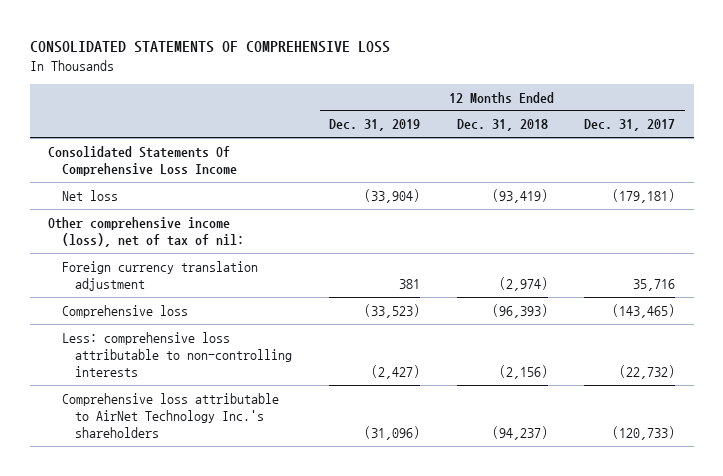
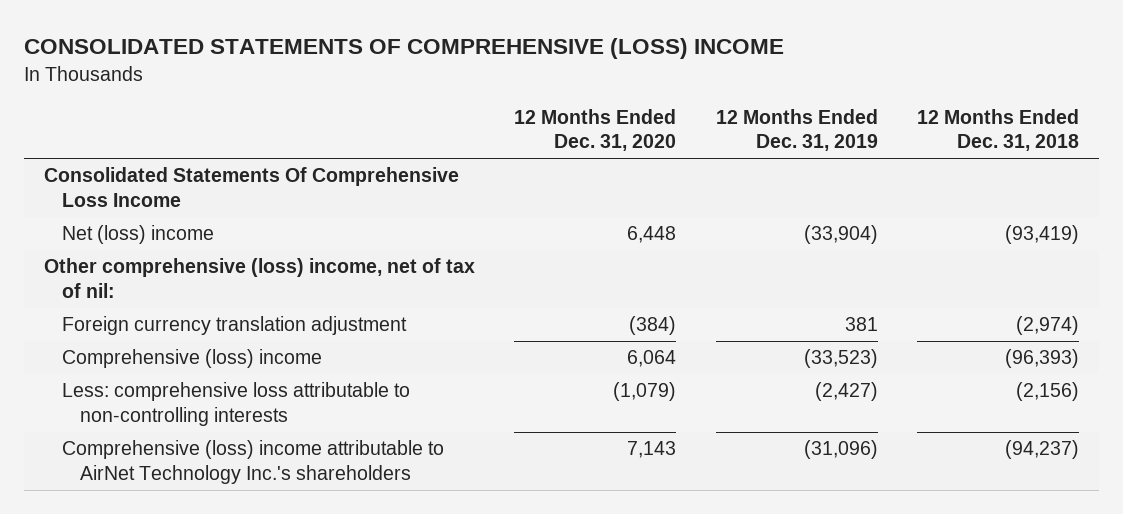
- CONSOLIDATED STATEMENTS OF COMPREHENSIVE LOSS
+ CONSOLIDATED STATEMENTS OF COMPREHENSIVE (LOSS) INCOME
- | 12 Months Ended Dec. 31, 2019 | 12 Months Ended Dec. 31, 2018 | 12 Months Ended Dec. 31, 2017
+ | 12 Months Ended Dec. 31, 2020 | 12 Months Ended Dec. 31, 2019 | 12 Months Ended Dec. 31, 2018
- Net loss | (33,904) | (93,419) | (179,181)
- Other comprehensive income (loss), net of tax of nil:
+ Net (loss) income | 6,448 | (33,904) | (93,419)
+ Other comprehensive (loss) income, net of tax of nil:
- Comprehensive loss | (33,523) | (96,393) | (143,465)
+ Comprehensive (loss) income | 6,064 | (33,523) | (96,393)
- Comprehensive loss attributable to AirNet Technology Inc.'s shareholders | (31,096) | (94,237) | (120,733)
+ Comprehensive (loss) income attributable to AirNet Technology Inc.'s shareholders | 7,143 | (31,096) | (94,237)

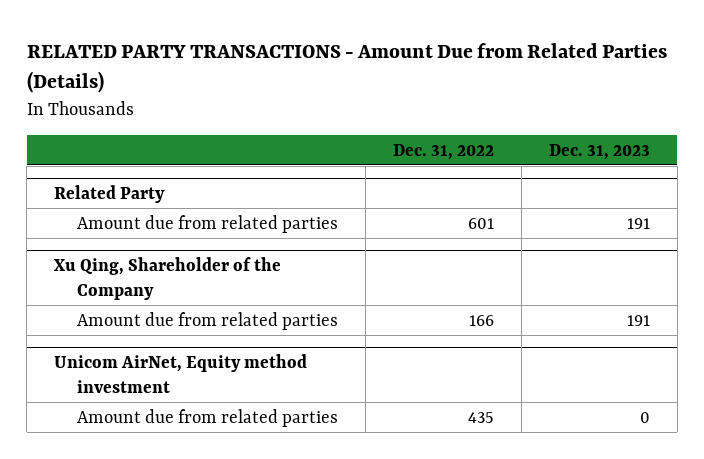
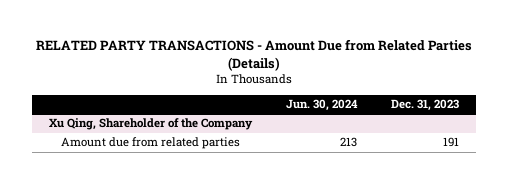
- | Dec. 31, 2022 | Dec. 31, 2023
+ | Jun. 30, 2024 | Dec. 31, 2023
- Related Party
- Amount due from related parties | 601 | 191
- Unicom AirNet, Equity method investment
- Amount due from related parties | 435 | 0

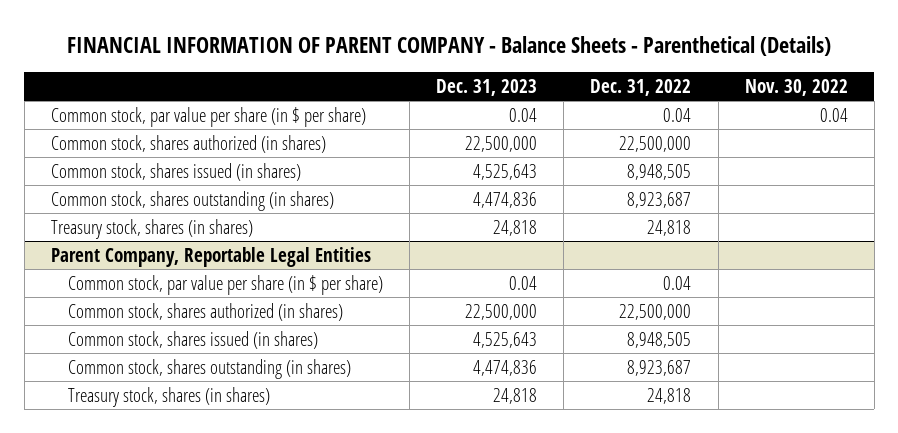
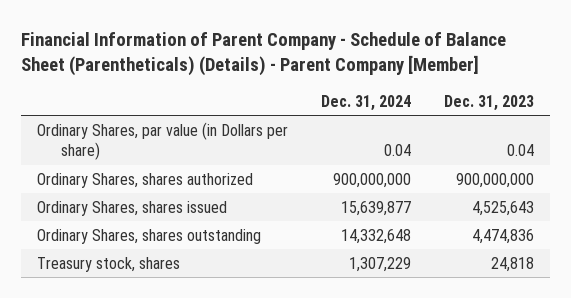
- FINANCIAL INFORMATION OF PARENT COMPANY - Balance Sheets - Parenthetical (Details)
+ Financial Information of Parent Company - Schedule of Balance Sheet (Parentheticals) (Details) - Parent Company [Member]
- | Dec. 31, 2023 | Dec. 31, 2022 | Nov. 30, 2022
+ | Dec. 31, 2024 | Dec. 31, 2023
- Common stock, par value per share (in $ per share) | 0.04 | 0.04 | 0.04
- Common stock, shares authorized (in shares) | 22,500,000 | 22,500,000 |
- Common stock, shares issued (in shares) | 4,525,643 | 8,948,505 |
- Common stock, shares outstanding (in shares) | 4,474,836 | 8,923,687 |
- Treasury stock, shares (in shares) | 24,818 | 24,818 |
- Parent Company, Reportable Legal Entities
- Common stock, par value per share (in $ per share) | 0.04 | 0.04 |
- Common stock, shares authorized (in shares) | 22,500,000 | 22,500,000 |
- Common stock, shares issued (in shares) | 4,525,643 | 8,948,505 |
- Common stock, shares outstanding (in shares) | 4,474,836 | 8,923,687 |
- Treasury stock, shares (in shares) | 24,818 | 24,818 |
+ Ordinary Shares, par value (in Dollars per share) | 0.04 | 0.04
+ Ordinary Shares, shares authorized | 900,000,000 | 900,000,000
+ Ordinary Shares, shares issued | 15,639,877 | 4,525,643
+ Ordinary Shares, shares outstanding | 14,332,648 | 4,474,836
+ Treasury stock, shares | 1,307,229 | 24,818

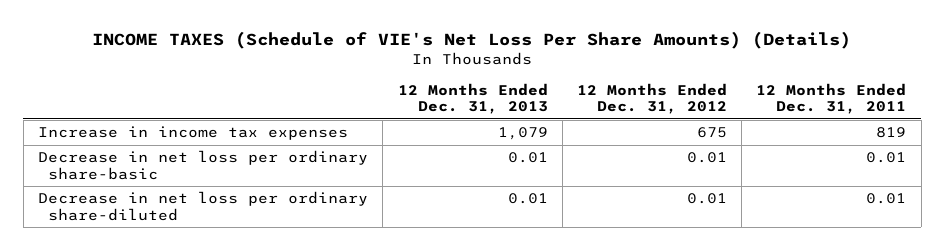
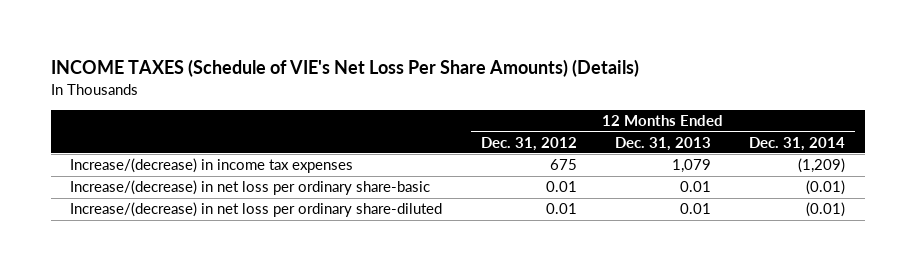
- | 12 Months Ended Dec. 31, 2013 | 12 Months Ended Dec. 31, 2012 | 12 Months Ended Dec. 31, 2011
+ | 12 Months Ended Dec. 31, 2012 | 12 Months Ended Dec. 31, 2013 | 12 Months Ended Dec. 31, 2014
- Increase in income tax expenses | 1,079 | 675 | 819
- Decrease in net loss per ordinary share-basic | 0.01 | 0.01 | 0.01
- Decrease in net loss per ordinary share-diluted | 0.01 | 0.01 | 0.01
+ Increase/(decrease) in income tax expenses | 675 | 1,079 | (1,209)
+ Increase/(decrease) in net loss per ordinary share-basic | 0.01 | 0.01 | (0.01)
+ Increase/(decrease) in net loss per ordinary share-diluted | 0.01 | 0.01 | (0.01)

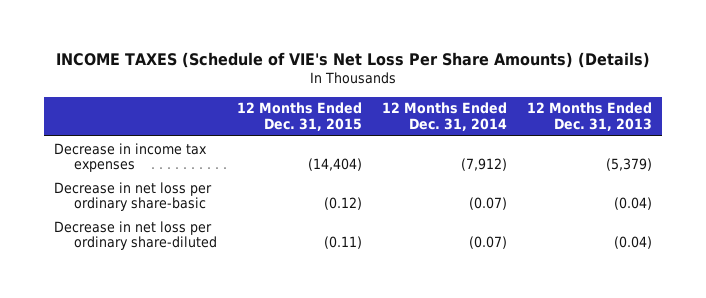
- | 12 Months Ended Dec. 31, 2012 | 12 Months Ended Dec. 31, 2013 | 12 Months Ended Dec. 31, 2014
+ | 12 Months Ended Dec. 31, 2015 | 12 Months Ended Dec. 31, 2014 | 12 Months Ended Dec. 31, 2013
- Increase/(decrease) in income tax expenses | 675 | 1,079 | (1,209)
- Increase/(decrease) in net loss per ordinary share-basic | 0.01 | 0.01 | (0.01)
- Increase/(decrease) in net loss per ordinary share-diluted | 0.01 | 0.01 | (0.01)
+ Decrease in income tax expenses | (14,404) | (7,912) | (5,379)
+ Decrease in net loss per ordinary share-basic | (0.12) | (0.07) | (0.04)
+ Decrease in net loss per ordinary share-diluted | (0.11) | (0.07) | (0.04)

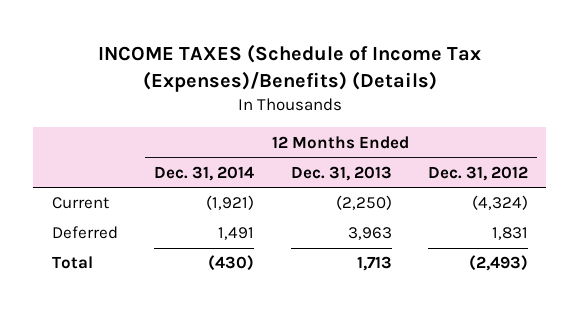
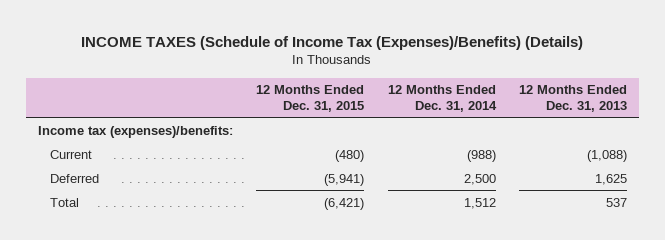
- | 12 Months Ended Dec. 31, 2014 | 12 Months Ended Dec. 31, 2013 | 12 Months Ended Dec. 31, 2012
+ | 12 Months Ended Dec. 31, 2015 | 12 Months Ended Dec. 31, 2014 | 12 Months Ended Dec. 31, 2013
- Current | (1,921) | (2,250) | (4,324)
- Deferred | 1,491 | 3,963 | 1,831
- Total | (430) | 1,713 | (2,493)
+ Income tax (expenses)/benefits:
+ Current | (480) | (988) | (1,088)
+ Deferred | (5,941) | 2,500 | 1,625
+ Total | (6,421) | 1,512 | 537

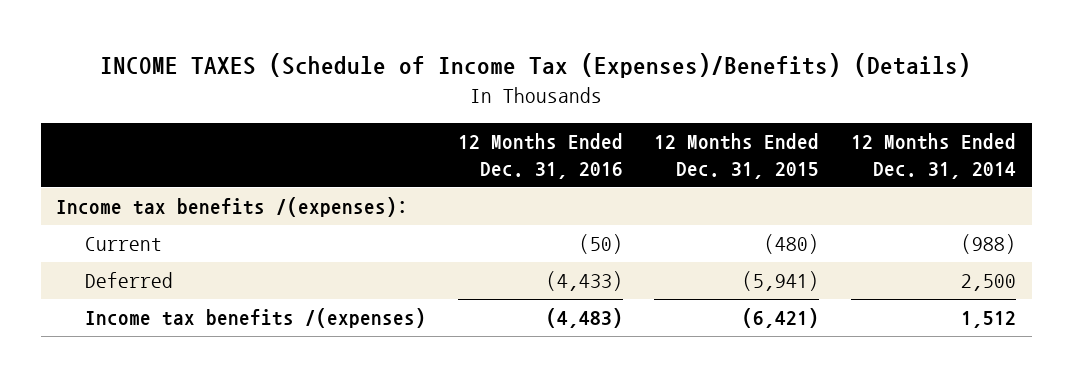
- | 12 Months Ended Dec. 31, 2015 | 12 Months Ended Dec. 31, 2014 | 12 Months Ended Dec. 31, 2013
+ | 12 Months Ended Dec. 31, 2016 | 12 Months Ended Dec. 31, 2015 | 12 Months Ended Dec. 31, 2014
- Income tax (expenses)/benefits:
+ Income tax benefits /(expenses):
- Total | (6,421) | 1,512 | 537
+ Income tax benefits /(expenses) | (4,483) | (6,421) | 1,512

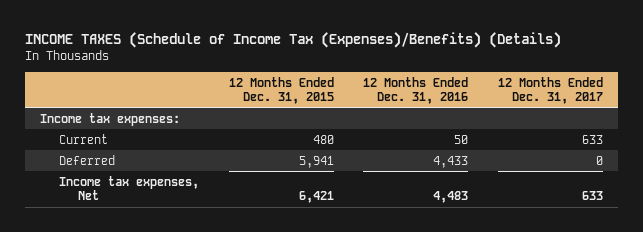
- | 12 Months Ended Dec. 31, 2016 | 12 Months Ended Dec. 31, 2015 | 12 Months Ended Dec. 31, 2014
+ | 12 Months Ended Dec. 31, 2015 | 12 Months Ended Dec. 31, 2016 | 12 Months Ended Dec. 31, 2017
- Income tax benefits /(expenses):
- Current | (50) | (480) | (988)
- Deferred | (4,433) | (5,941) | 2,500
- Income tax benefits /(expenses) | (4,483) | (6,421) | 1,512
+ Income tax expenses:
+ Current | 480 | 50 | 633
+ Deferred | 5,941 | 4,433 | 0
+ Income tax expenses, Net | 6,421 | 4,483 | 633

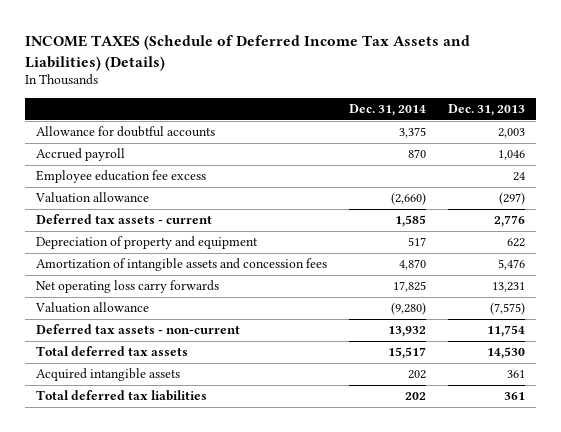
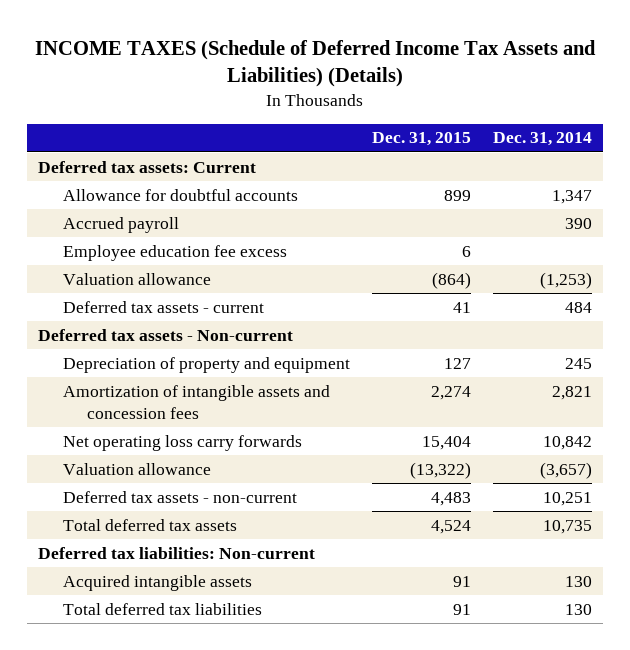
- | Dec. 31, 2014 | Dec. 31, 2013
+ | Dec. 31, 2015 | Dec. 31, 2014
- Allowance for doubtful accounts | 3,375 | 2,003
- Accrued payroll | 870 | 1,046
+ Deferred tax assets: Current
+ Allowance for doubtful accounts | 899 | 1,347
+ Accrued payroll | | 390
- Valuation allowance | (2,660) | (297)
- Deferred tax assets - current | 1,585 | 2,776
- Depreciation of property and equipment | 517 | 622
- Amortization of intangible assets and concession fees | 4,870 | 5,476
- Net operating loss carry forwards | 17,825 | 13,231
- Valuation allowance | (9,280) | (7,575)
- Deferred tax assets - non-current | 13,932 | 11,754
- Total deferred tax assets | 15,517 | 14,530
- Acquired intangible assets | 202 | 361
- Total deferred tax liabilities | 202 | 361
+ Valuation allowance | (864) | (1,253)
+ Deferred tax assets - current | 41 | 484
+ Deferred tax assets - Non-current
+ Depreciation of property and equipment | 127 | 245
+ Amortization of intangible assets and concession fees | 2,274 | 2,821
+ Net operating loss carry forwards | 15,404 | 10,842
+ Valuation allowance | (13,322) | (3,657)
+ Deferred tax assets - non-current | 4,483 | 10,251
+ Total deferred tax assets | 4,524 | 10,735
+ Deferred tax liabilities: Non-current
+ Acquired intangible assets | 91 | 130
+ Total deferred tax liabilities | 91 | 130

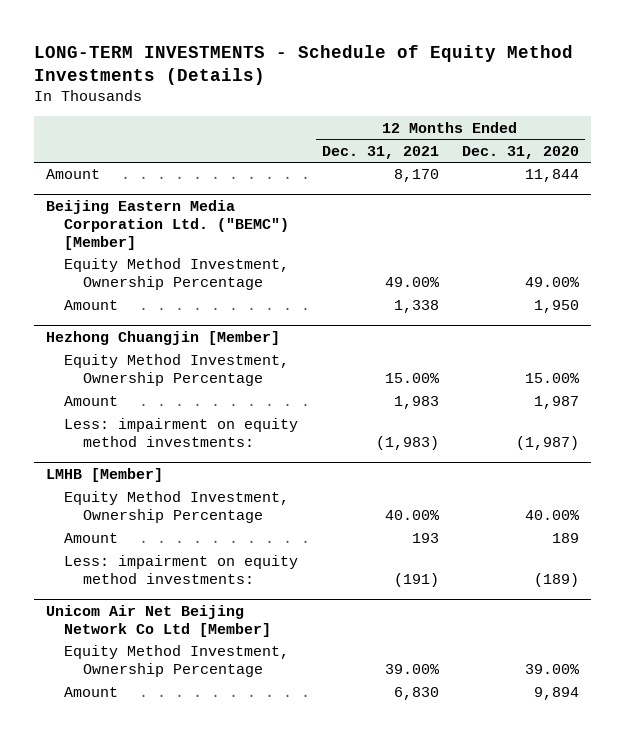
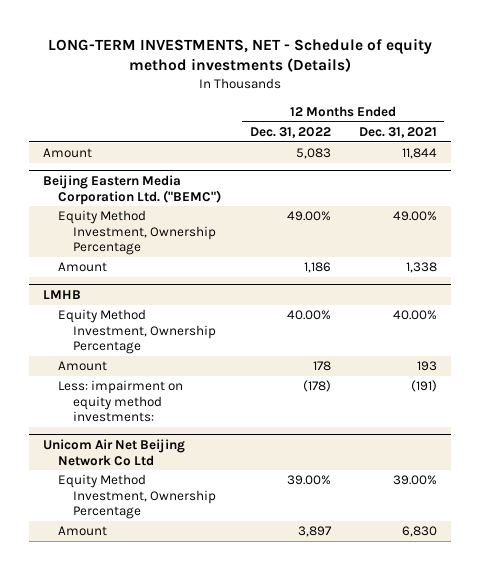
- LONG-TERM INVESTMENTS - Schedule of Equity Method Investments (Details)
+ LONG-TERM INVESTMENTS, NET - Schedule of equity method investments (Details)
- | 12 Months Ended Dec. 31, 2021 | 12 Months Ended Dec. 31, 2020
+ | 12 Months Ended Dec. 31, 2022 | 12 Months Ended Dec. 31, 2021
- Amount | 8,170 | 11,844
- Beijing Eastern Media Corporation Ltd. ("BEMC") [Member]
+ Amount | 5,083 | 11,844
+ Beijing Eastern Media Corporation Ltd. ("BEMC")
- Hezhong Chuangjin [Member]
- Equity Method Investment, Ownership Percentage | 15.00% | 15.00%
- Amount | 1,983 | 1,987
- Less: impairment on equity method investments: | (1,983) | (1,987)
- LMHB [Member]
+ LMHB
- Unicom Air Net Beijing Network Co Ltd [Member]
+ Unicom Air Net Beijing Network Co Ltd

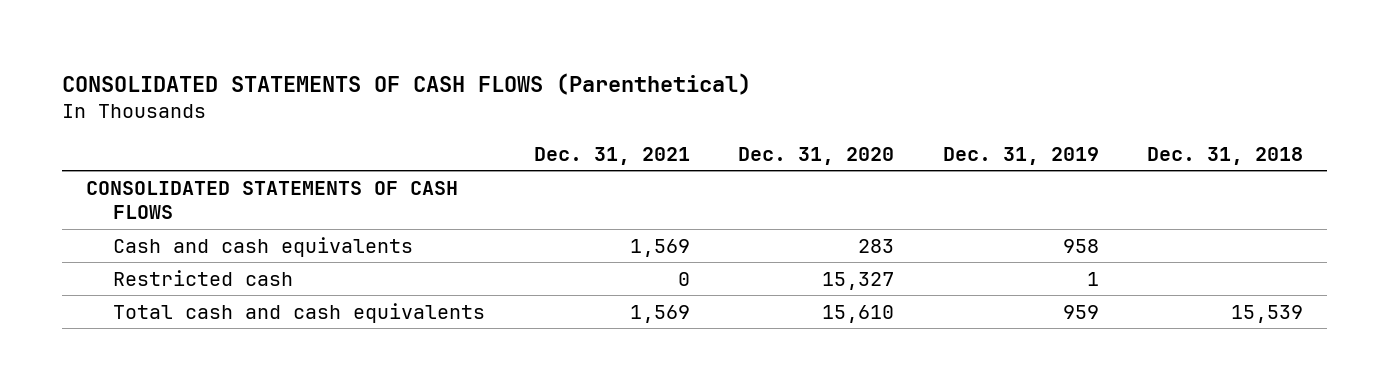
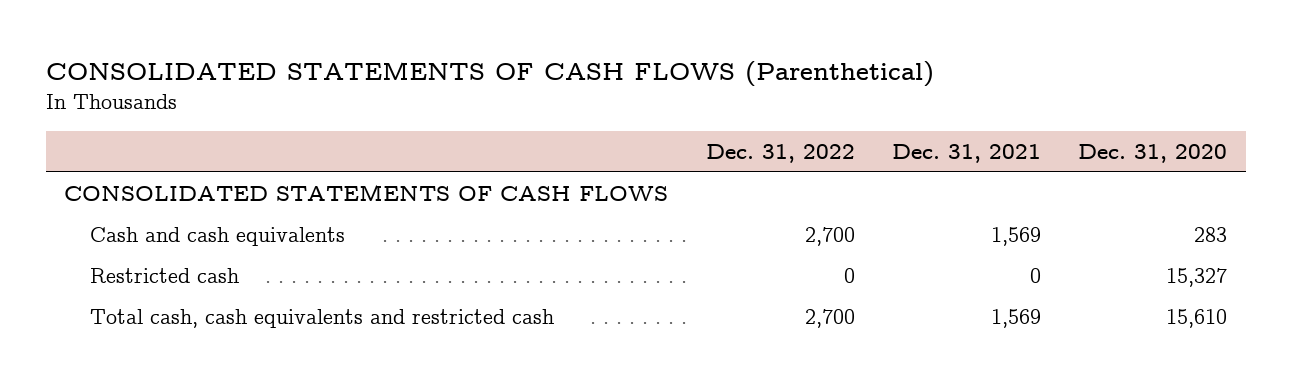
- | Dec. 31, 2021 | Dec. 31, 2020 | Dec. 31, 2019 | Dec. 31, 2018
+ | Dec. 31, 2022 | Dec. 31, 2021 | Dec. 31, 2020
- Total cash and cash equivalents | 1,569 | 15,610 | 959 | 15,539
+ Total cash, cash equivalents and restricted cash | 2,700 | 1,569 | 15,610

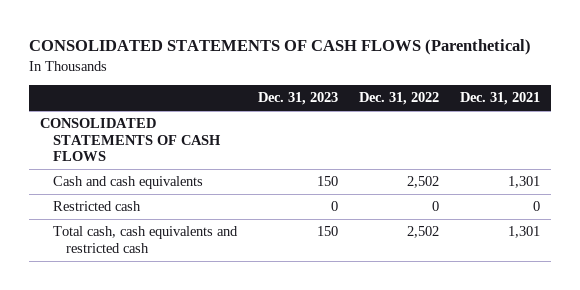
- | Dec. 31, 2022 | Dec. 31, 2021 | Dec. 31, 2020
+ | Dec. 31, 2023 | Dec. 31, 2022 | Dec. 31, 2021
- Cash and cash equivalents | 2,700 | 1,569 | 283
+ Cash and cash equivalents | 150 | 2,502 | 1,301
- Total cash, cash equivalents and restricted cash | 2,700 | 1,569 | 15,610
+ Total cash, cash equivalents and restricted cash | 150 | 2,502 | 1,301

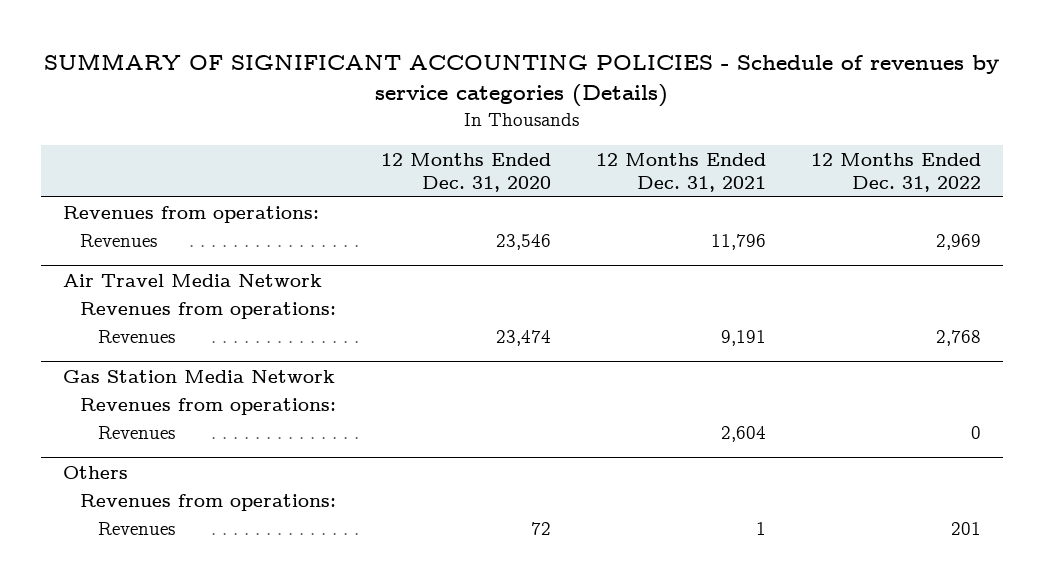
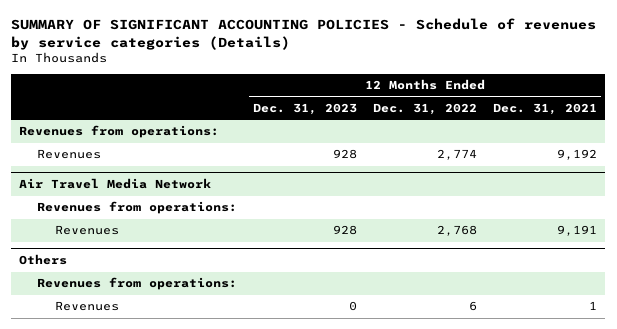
- | 12 Months Ended Dec. 31, 2020 | 12 Months Ended Dec. 31, 2021 | 12 Months Ended Dec. 31, 2022
+ | 12 Months Ended Dec. 31, 2023 | 12 Months Ended Dec. 31, 2022 | 12 Months Ended Dec. 31, 2021
- Revenues | 23,546 | 11,796 | 2,969
+ Revenues | 928 | 2,774 | 9,192
- Gas Station Media Network
- Revenues from operations:
- Revenues | | 2,604 | 0
@ Others
- Revenues | 72 | 1 | 201
+ Revenues | 0 | 6 | 1

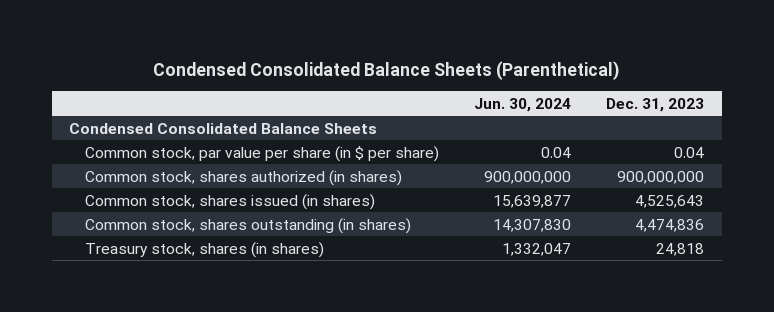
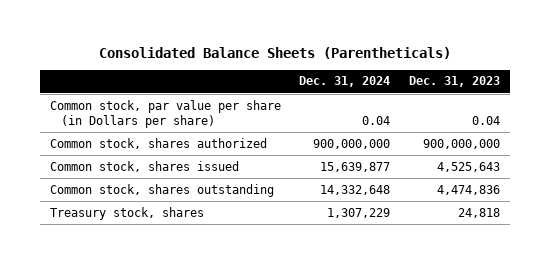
- Condensed Consolidated Balance Sheets (Parenthetical)
+ Consolidated Balance Sheets (Parentheticals)
- | Jun. 30, 2024 | Dec. 31, 2023
+ | Dec. 31, 2024 | Dec. 31, 2023
- Condensed Consolidated Balance Sheets
- Common stock, par value per share (in $ per share) | 0.04 | 0.04
- Common stock, shares authorized (in shares) | 900,000,000 | 900,000,000
- Common stock, shares issued (in shares) | 15,639,877 | 4,525,643
- Common stock, shares outstanding (in shares) | 14,307,830 | 4,474,836
- Treasury stock, shares (in shares) | 1,332,047 | 24,818
+ Common stock, par value per share (in Dollars per share) | 0.04 | 0.04
+ Common stock, shares authorized | 900,000,000 | 900,000,000
+ Common stock, shares issued | 15,639,877 | 4,525,643
+ Common stock, shares outstanding | 14,332,648 | 4,474,836
+ Treasury stock, shares | 1,307,229 | 24,818

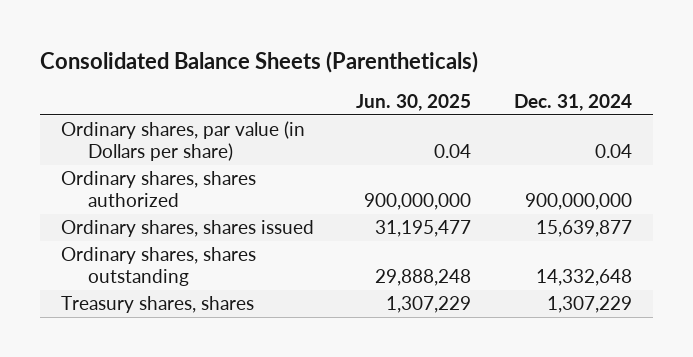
- | Dec. 31, 2024 | Dec. 31, 2023
+ | Jun. 30, 2025 | Dec. 31, 2024
- Common stock, par value per share (in Dollars per share) | 0.04 | 0.04
- Common stock, shares authorized | 900,000,000 | 900,000,000
- Common stock, shares issued | 15,639,877 | 4,525,643
- Common stock, shares outstanding | 14,332,648 | 4,474,836
- Treasury stock, shares | 1,307,229 | 24,818
+ Ordinary shares, par value (in Dollars per share) | 0.04 | 0.04
+ Ordinary shares, shares authorized | 900,000,000 | 900,000,000
+ Ordinary shares, shares issued | 31,195,477 | 15,639,877
+ Ordinary shares, shares outstanding | 29,888,248 | 14,332,648
+ Treasury shares, shares | 1,307,229 | 1,307,229

